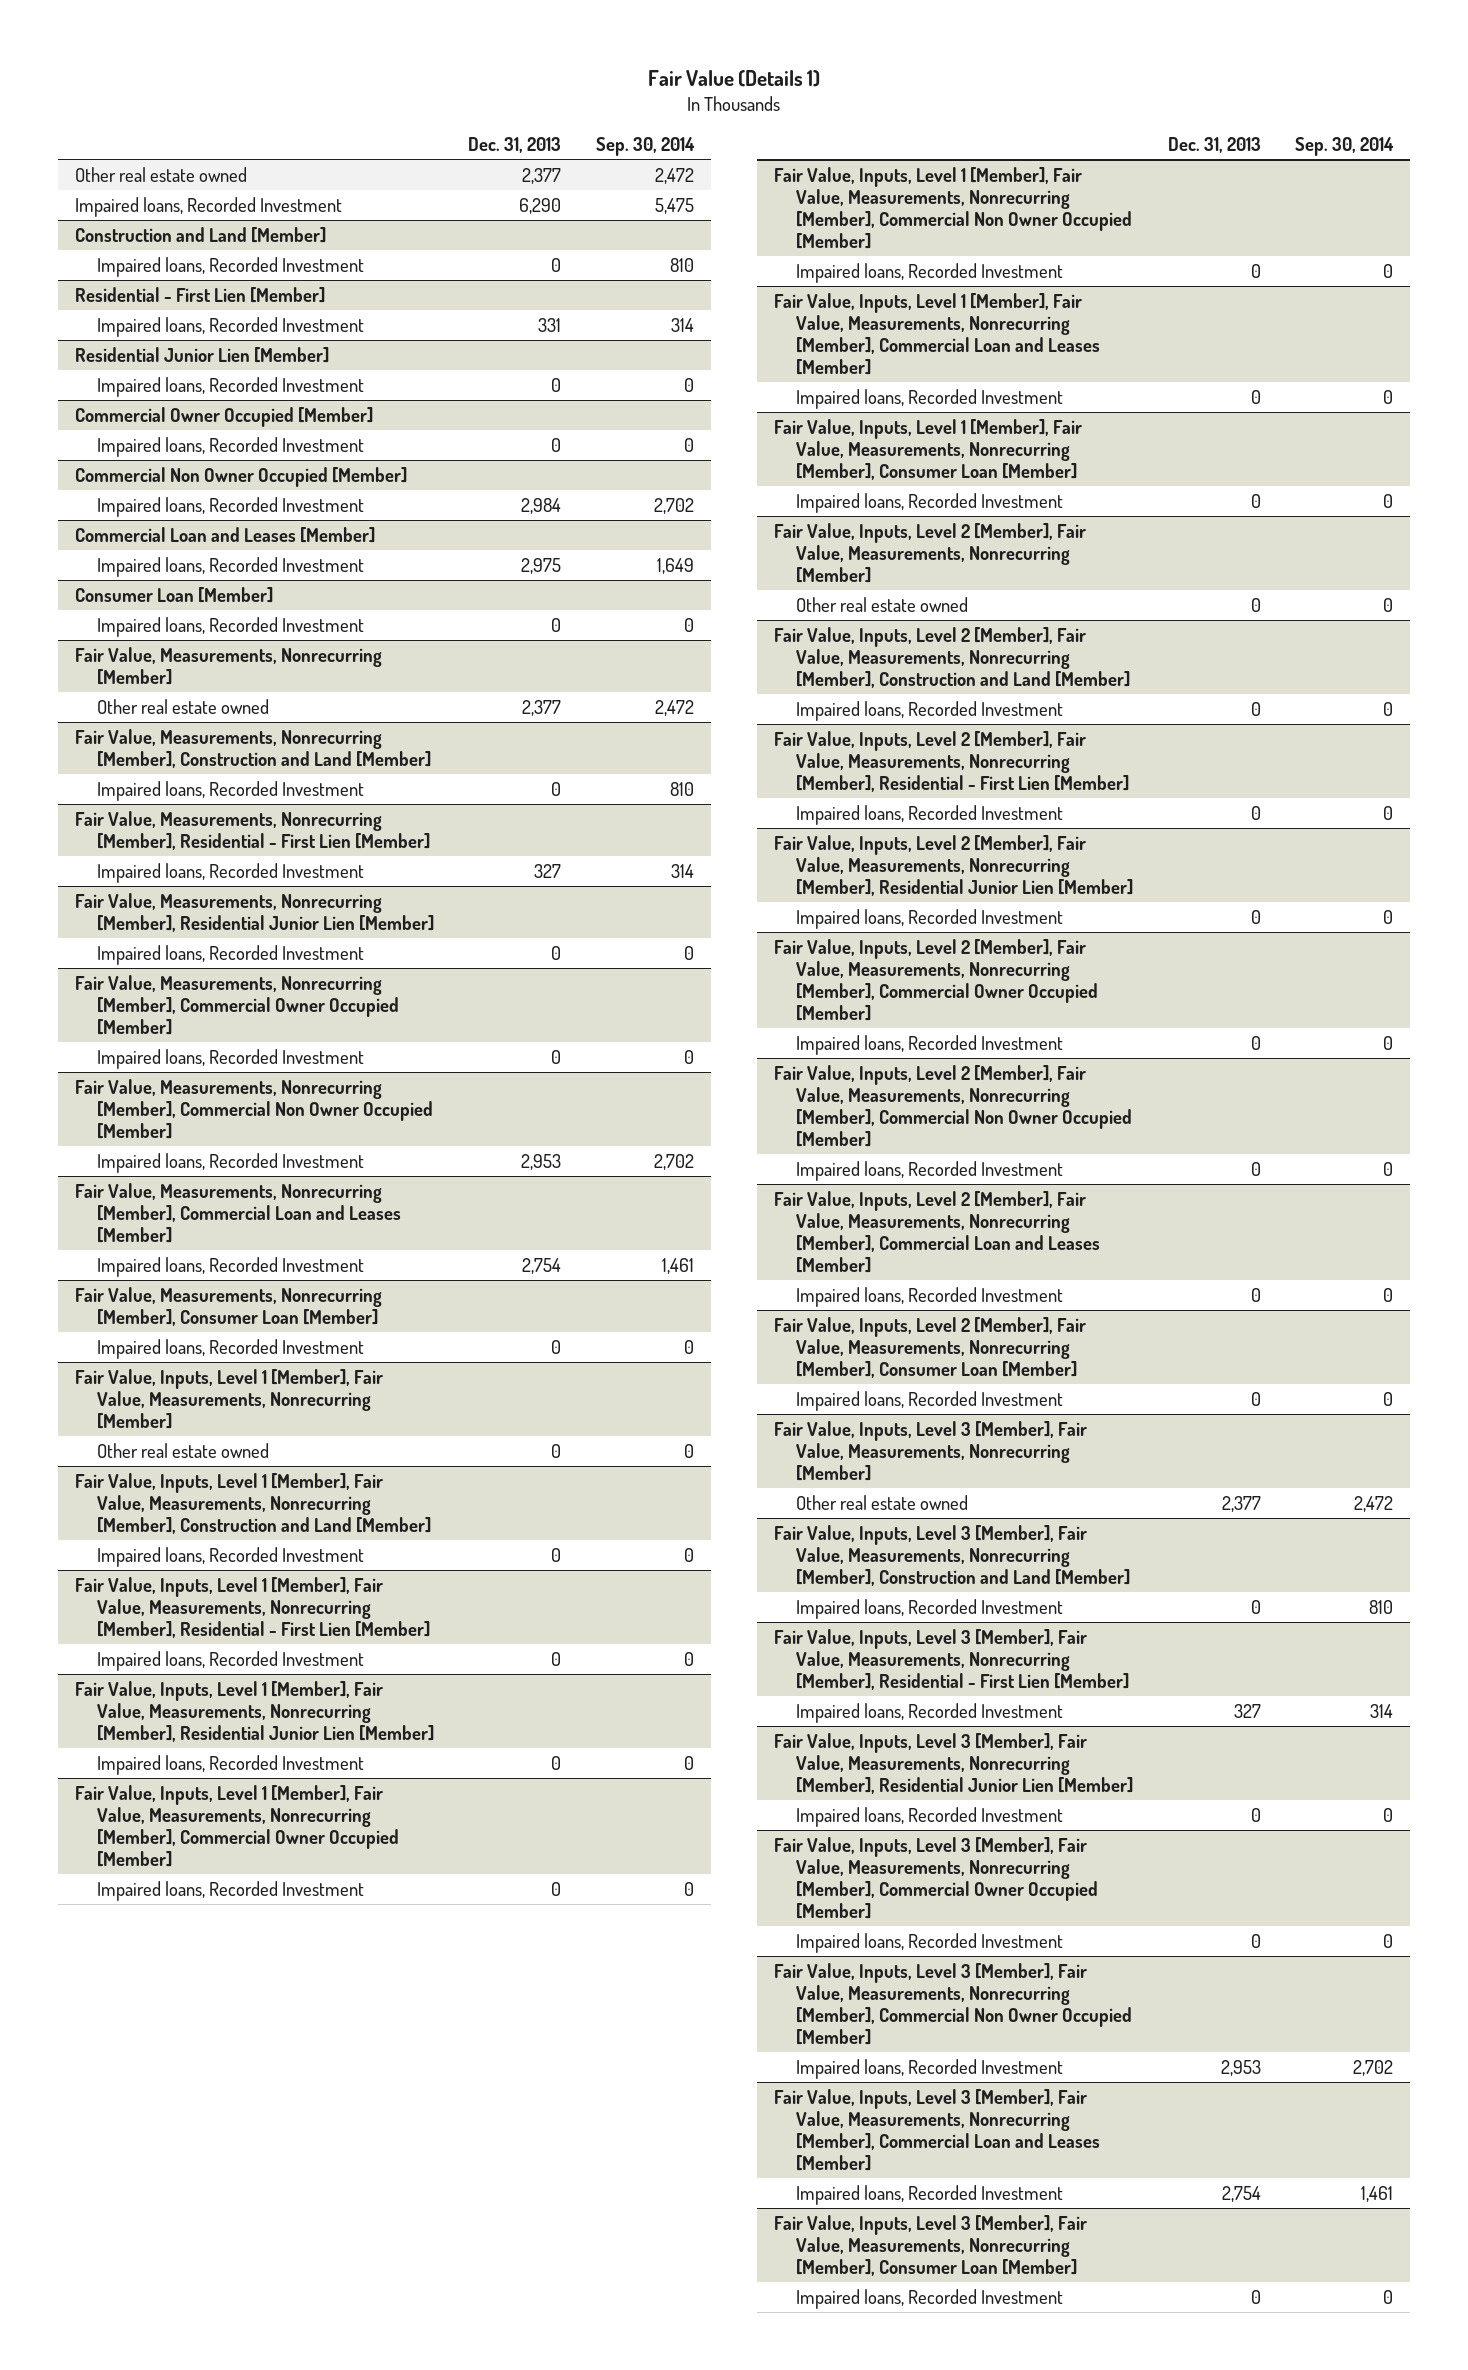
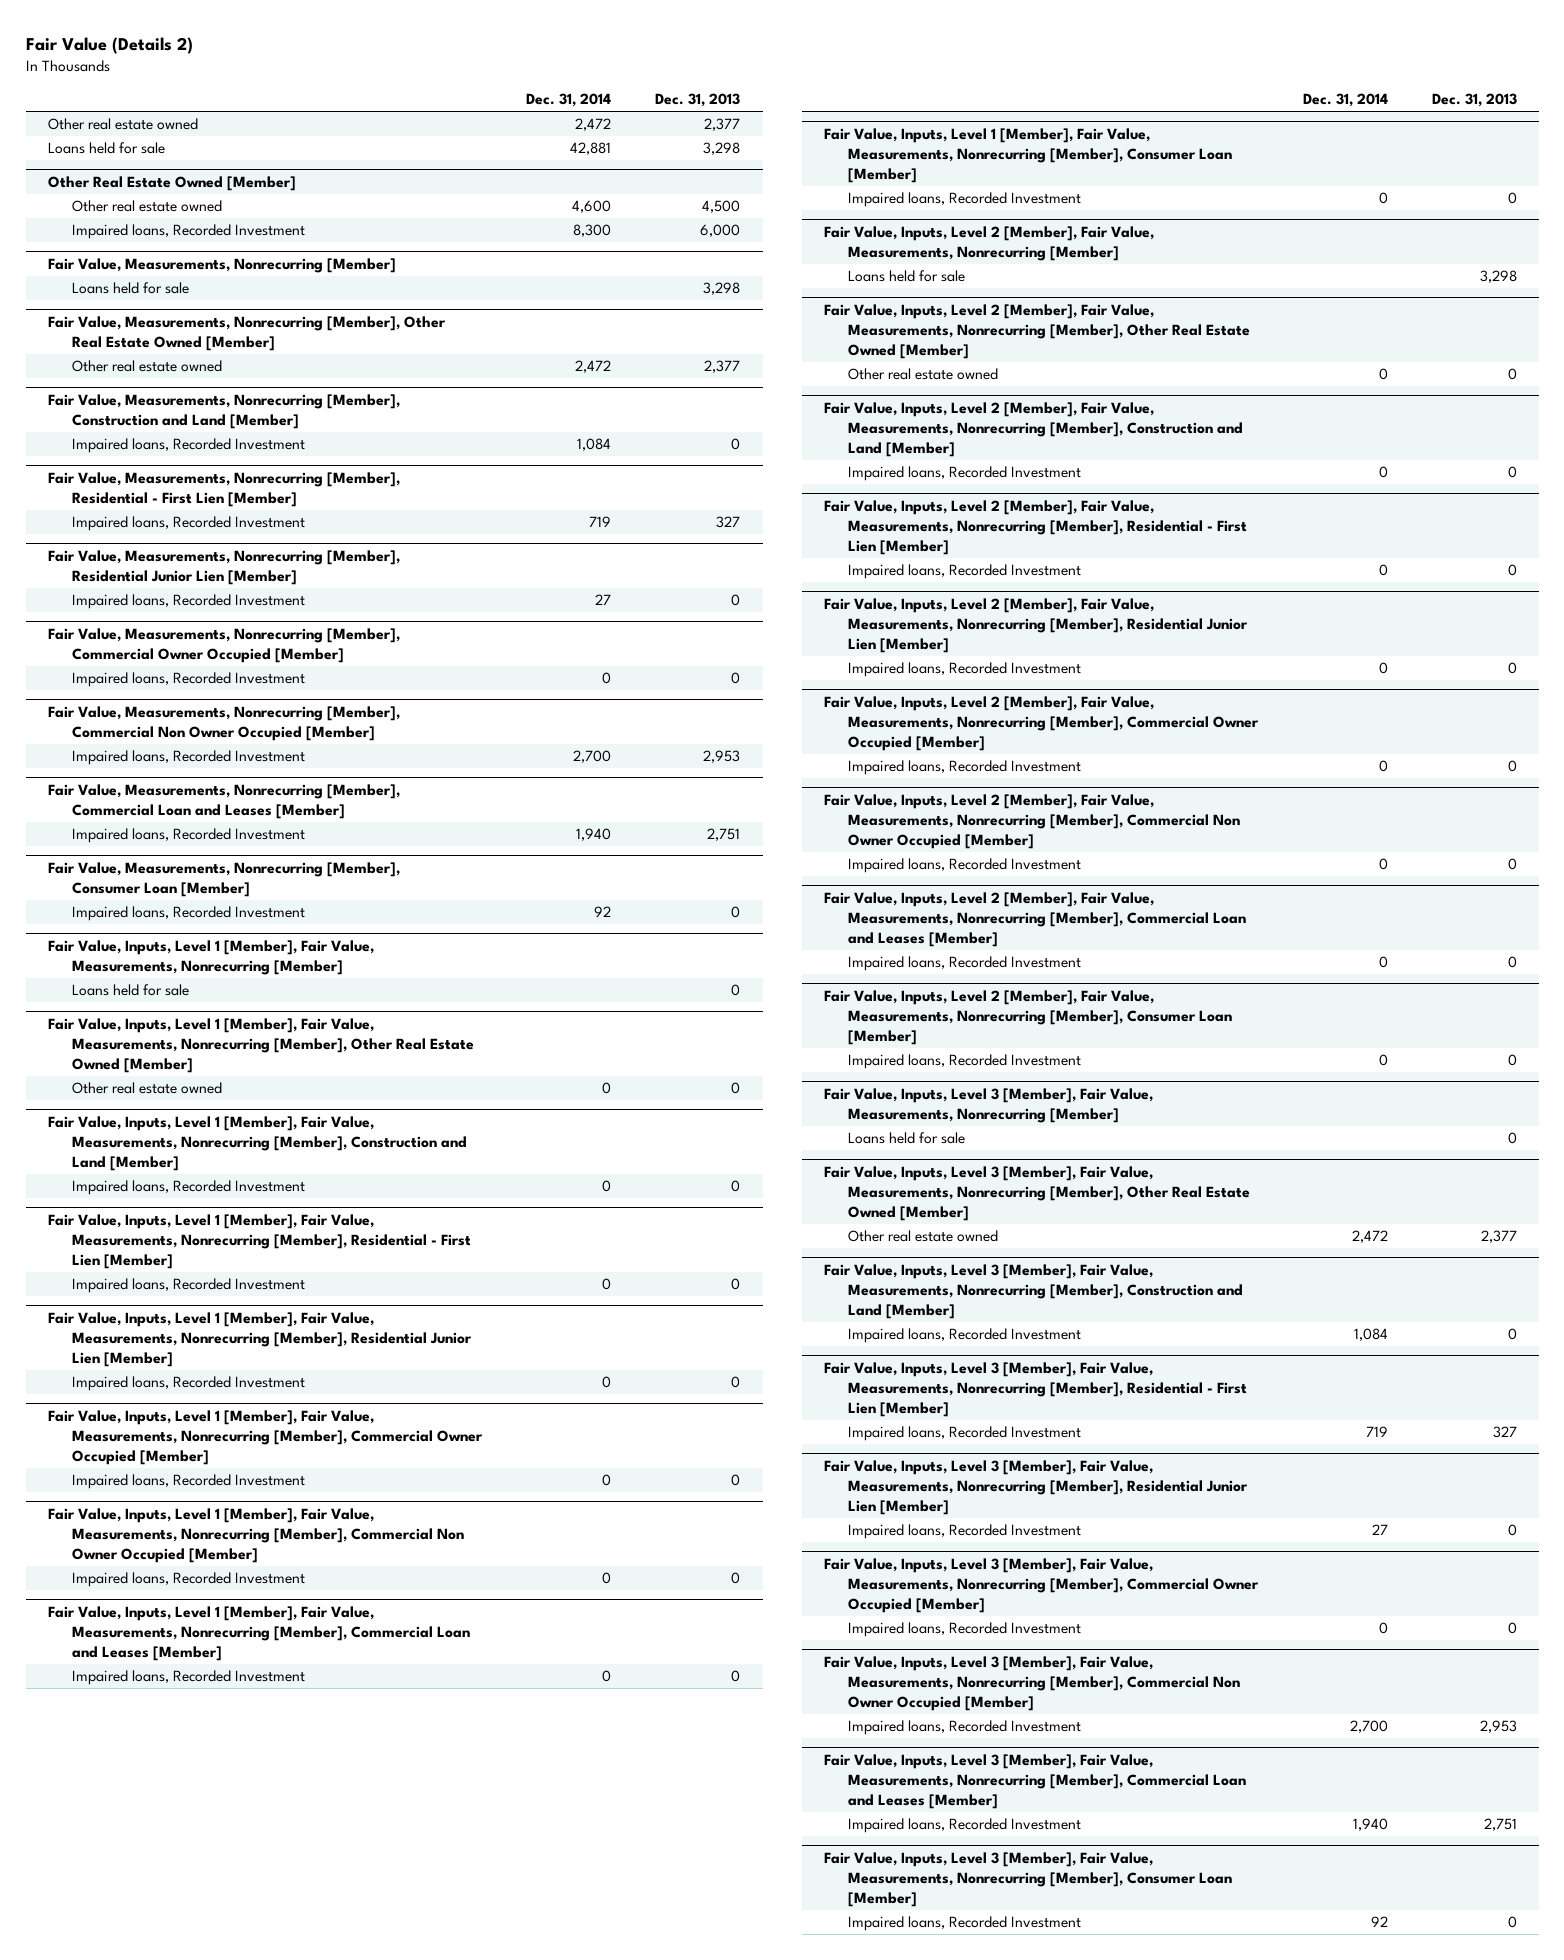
- Fair Value (Details 1)
+ Fair Value (Details 2)
- | Dec. 31, 2013 | Sep. 30, 2014
+ | Dec. 31, 2014 | Dec. 31, 2013
- Impaired loans, Recorded Investment | 6,290 | 5,475
- Construction and Land [Member]
- Impaired loans, Recorded Investment | 0 | 810
- Residential - First Lien [Member]
- Impaired loans, Recorded Investment | 331 | 314
- Residential Junior Lien [Member]
- Impaired loans, Recorded Investment | 0 | 0
- Commercial Owner Occupied [Member]
- Impaired loans, Recorded Investment | 0 | 0
- Commercial Non Owner Occupied [Member]
- Impaired loans, Recorded Investment | 2,984 | 2,702
- Commercial Loan and Leases [Member]
- Impaired loans, Recorded Investment | 2,975 | 1,649
- Consumer Loan [Member]
- Impaired loans, Recorded Investment | 0 | 0
+ Loans held for sale | 42,881 | 3,298
+ Other Real Estate Owned [Member]
+ Other real estate owned | 4,600 | 4,500
+ Impaired loans, Recorded Investment | 8,300 | 6,000
@ Fair Value, Measurements, Nonrecurring [Member]
+ Loans held for sale | | 3,298
+ Fair Value, Measurements, Nonrecurring [Member], Other Real Estate Owned [Member]
@ Fair Value, Measurements, Nonrecurring [Member], Commercial Loan and Leases [Member]
- Impaired loans, Recorded Investment | 2,754 | 1,461
+ Impaired loans, Recorded Investment | 1,940 | 2,751
@ Fair Value, Inputs, Level 1 [Member], Fair Value, Measurements, Nonrecurring [Member]
+ Loans held for sale | | 0
+ Fair Value, Inputs, Level 1 [Member], Fair Value, Measurements, Nonrecurring [Member], Other Real Estate Owned [Member]
@ Fair Value, Inputs, Level 2 [Member], Fair Value, Measurements, Nonrecurring [Member]
+ Loans held for sale | | 3,298
+ Fair Value, Inputs, Level 2 [Member], Fair Value, Measurements, Nonrecurring [Member], Other Real Estate Owned [Member]
@ Fair Value, Inputs, Level 3 [Member], Fair Value, Measurements, Nonrecurring [Member]
+ Loans held for sale | | 0
+ Fair Value, Inputs, Level 3 [Member], Fair Value, Measurements, Nonrecurring [Member], Other Real Estate Owned [Member]
@ Fair Value, Inputs, Level 3 [Member], Fair Value, Measurements, Nonrecurring [Member], Commercial Loan and Leases [Member]
- Impaired loans, Recorded Investment | 2,754 | 1,461
+ Impaired loans, Recorded Investment | 1,940 | 2,751

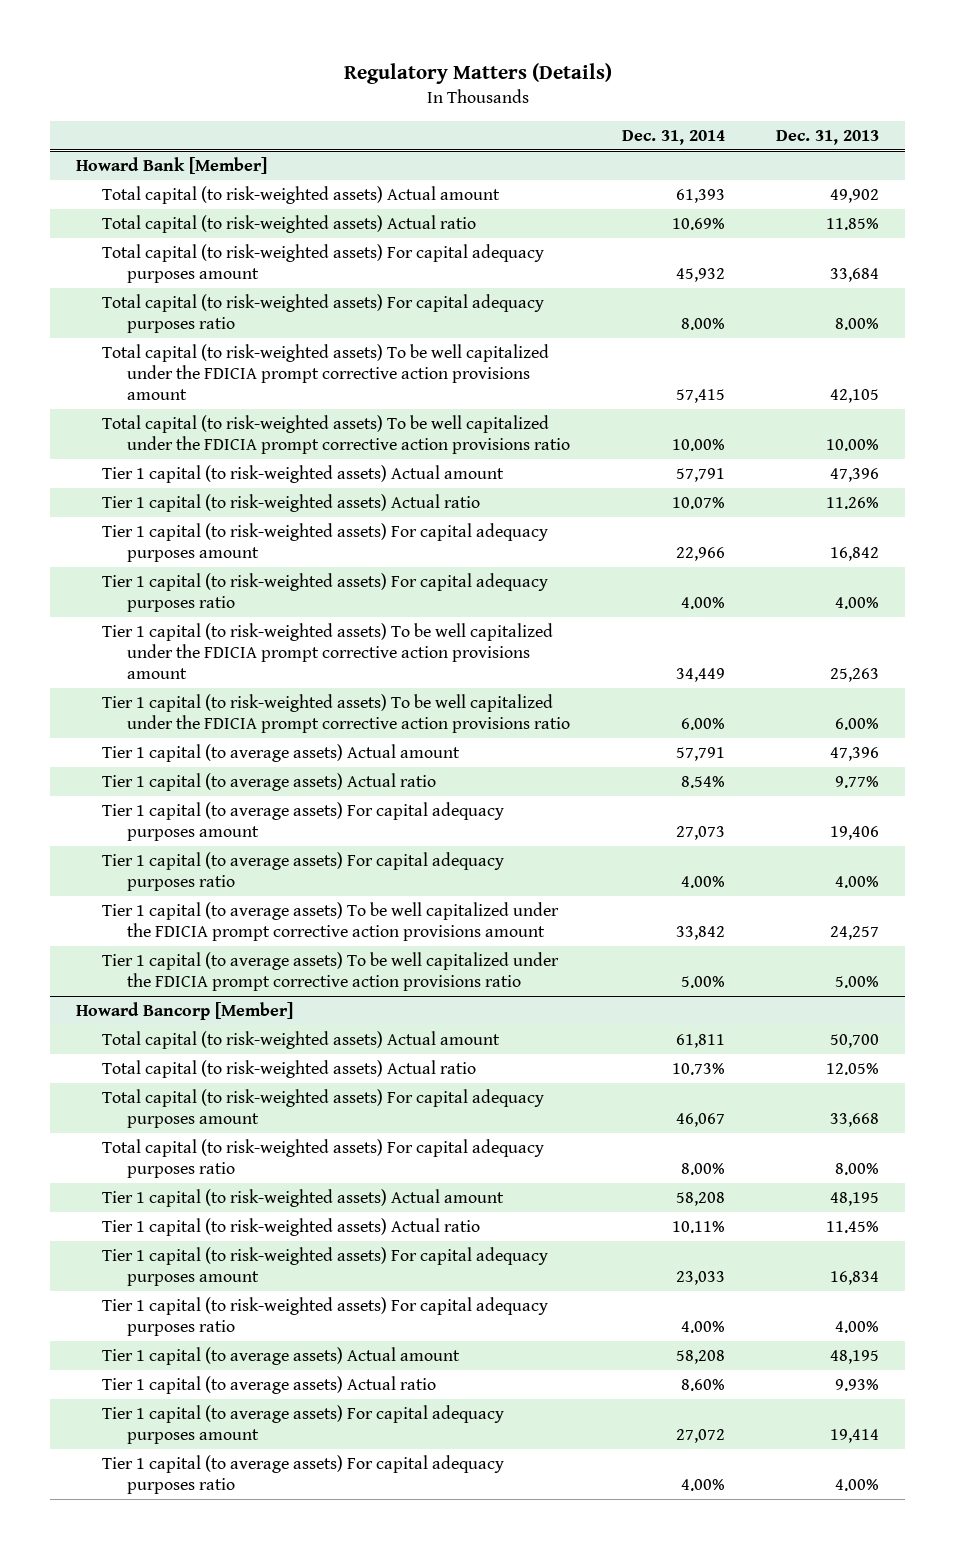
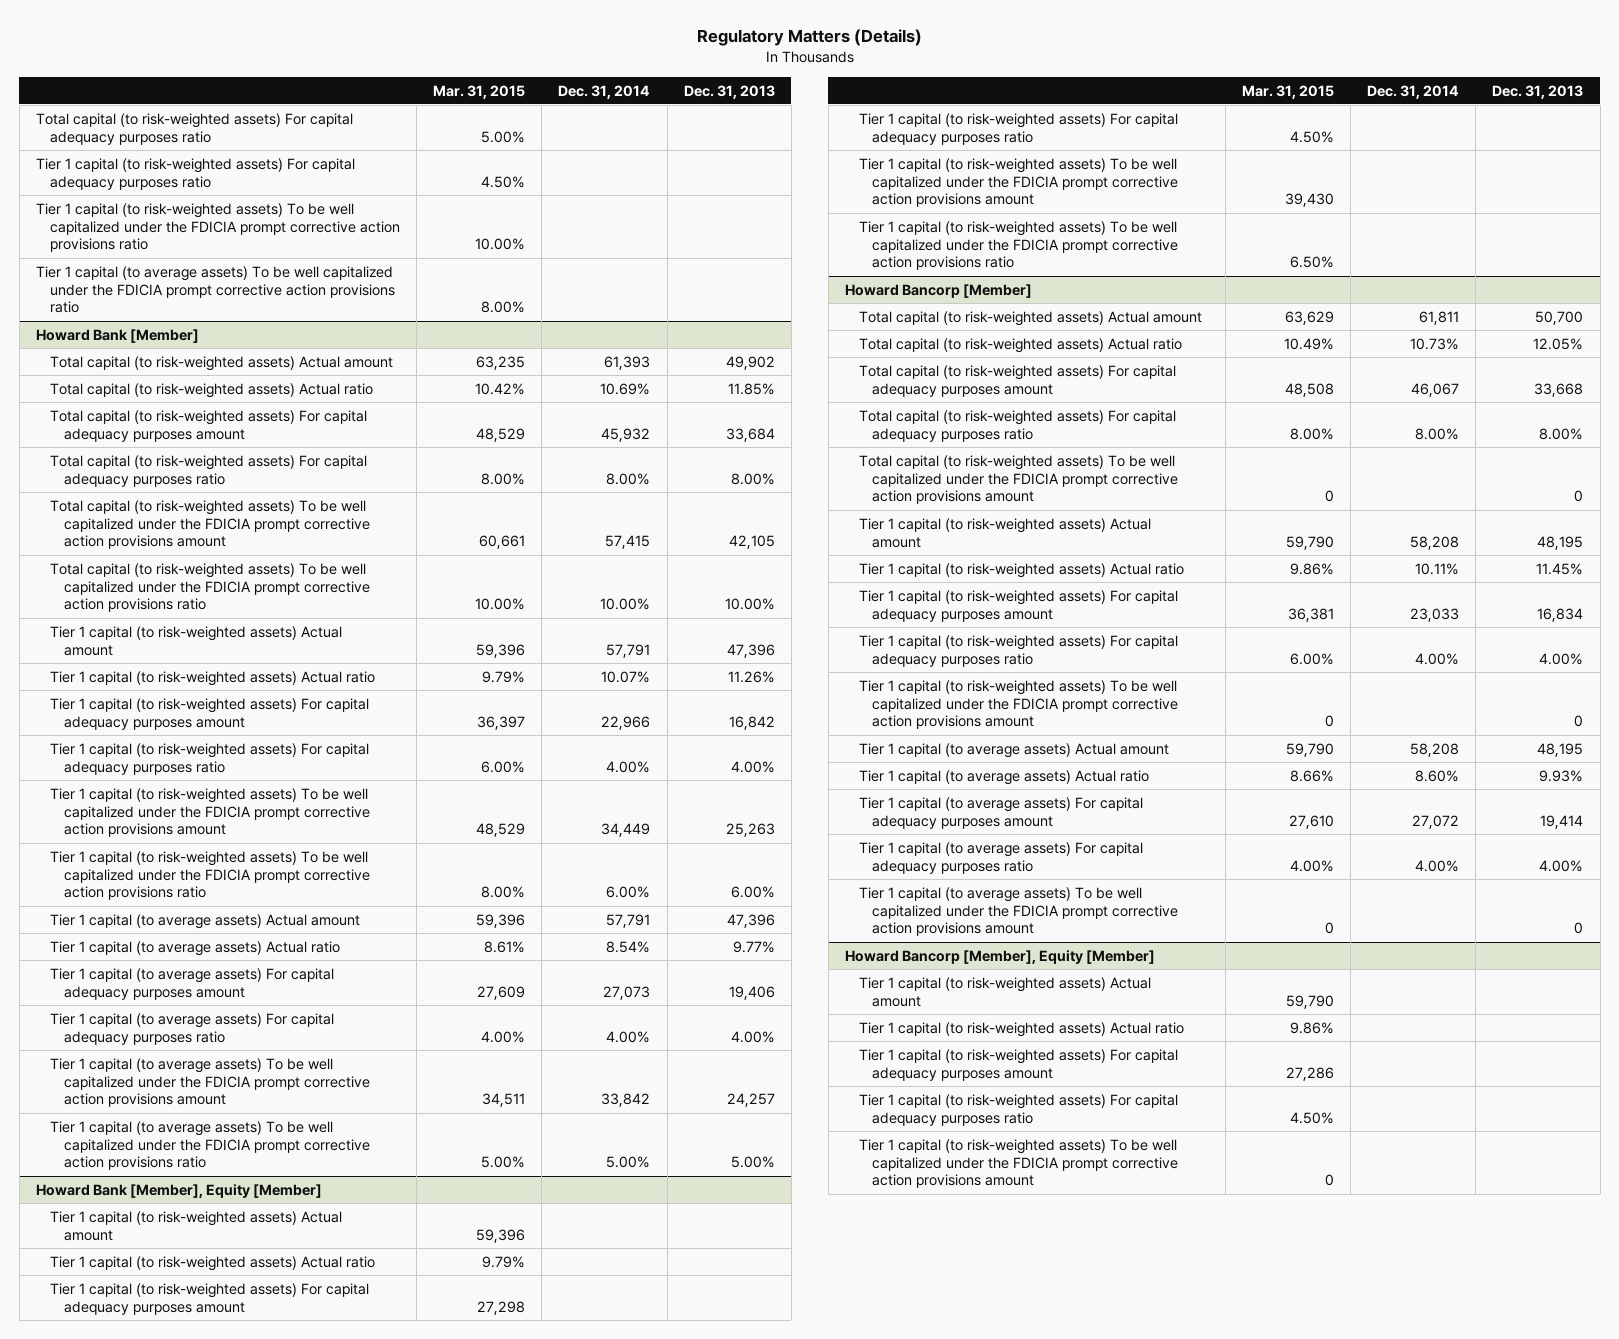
- | Dec. 31, 2014 | Dec. 31, 2013
+ | Mar. 31, 2015 | Dec. 31, 2014 | Dec. 31, 2013
+ Total capital (to risk-weighted assets) For capital adequacy purposes ratio | 5.00% | |
+ Tier 1 capital (to risk-weighted assets) For capital adequacy purposes ratio | 4.50% | |
+ Tier 1 capital (to risk-weighted assets) To be well capitalized under the FDICIA prompt corrective action provisions ratio | 10.00% | |
+ Tier 1 capital (to average assets) To be well capitalized under the FDICIA prompt corrective action provisions ratio | 8.00% | |
+ Howard Bank [Member], Equity [Member]
+ Tier 1 capital (to risk-weighted assets) Actual amount | 59,396 | |
+ Tier 1 capital (to risk-weighted assets) Actual ratio | 9.79% | |
+ Tier 1 capital (to risk-weighted assets) For capital adequacy purposes amount | 27,298 | |
+ Tier 1 capital (to risk-weighted assets) For capital adequacy purposes ratio | 4.50% | |
+ Tier 1 capital (to risk-weighted assets) To be well capitalized under the FDICIA prompt corrective action provisions amount | 39,430 | |
+ Tier 1 capital (to risk-weighted assets) To be well capitalized under the FDICIA prompt corrective action provisions ratio | 6.50% | |
@ Howard Bancorp [Member]
+ Total capital (to risk-weighted assets) To be well capitalized under the FDICIA prompt corrective action provisions amount | 0 | | 0
+ Tier 1 capital (to risk-weighted assets) To be well capitalized under the FDICIA prompt corrective action provisions amount | 0 | | 0
+ Tier 1 capital (to average assets) To be well capitalized under the FDICIA prompt corrective action provisions amount | 0 | | 0
+ Howard Bancorp [Member], Equity [Member]
+ Tier 1 capital (to risk-weighted assets) Actual amount | 59,790 | |
+ Tier 1 capital (to risk-weighted assets) Actual ratio | 9.86% | |
+ Tier 1 capital (to risk-weighted assets) For capital adequacy purposes amount | 27,286 | |
+ Tier 1 capital (to risk-weighted assets) For capital adequacy purposes ratio | 4.50% | |
+ Tier 1 capital (to risk-weighted assets) To be well capitalized under the FDICIA prompt corrective action provisions amount | 0 | |

